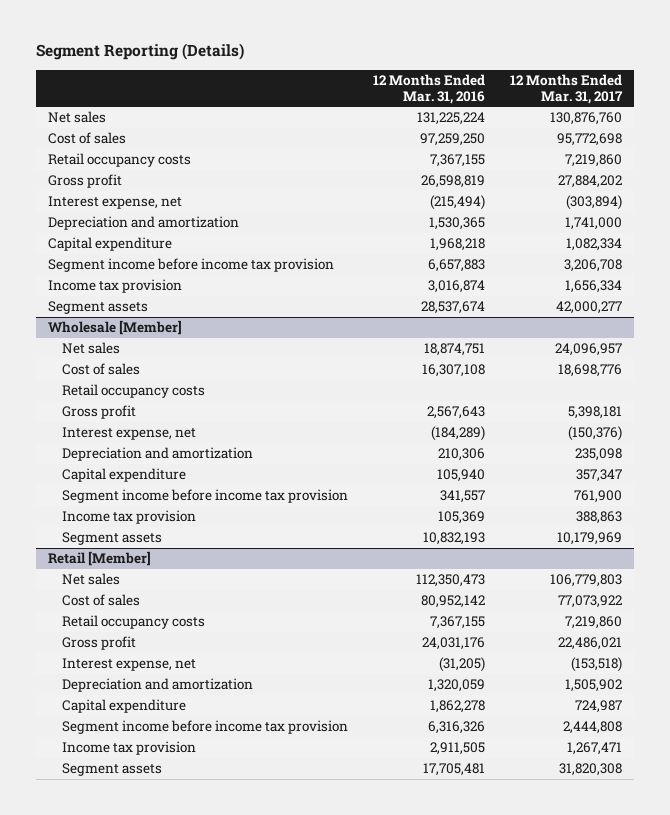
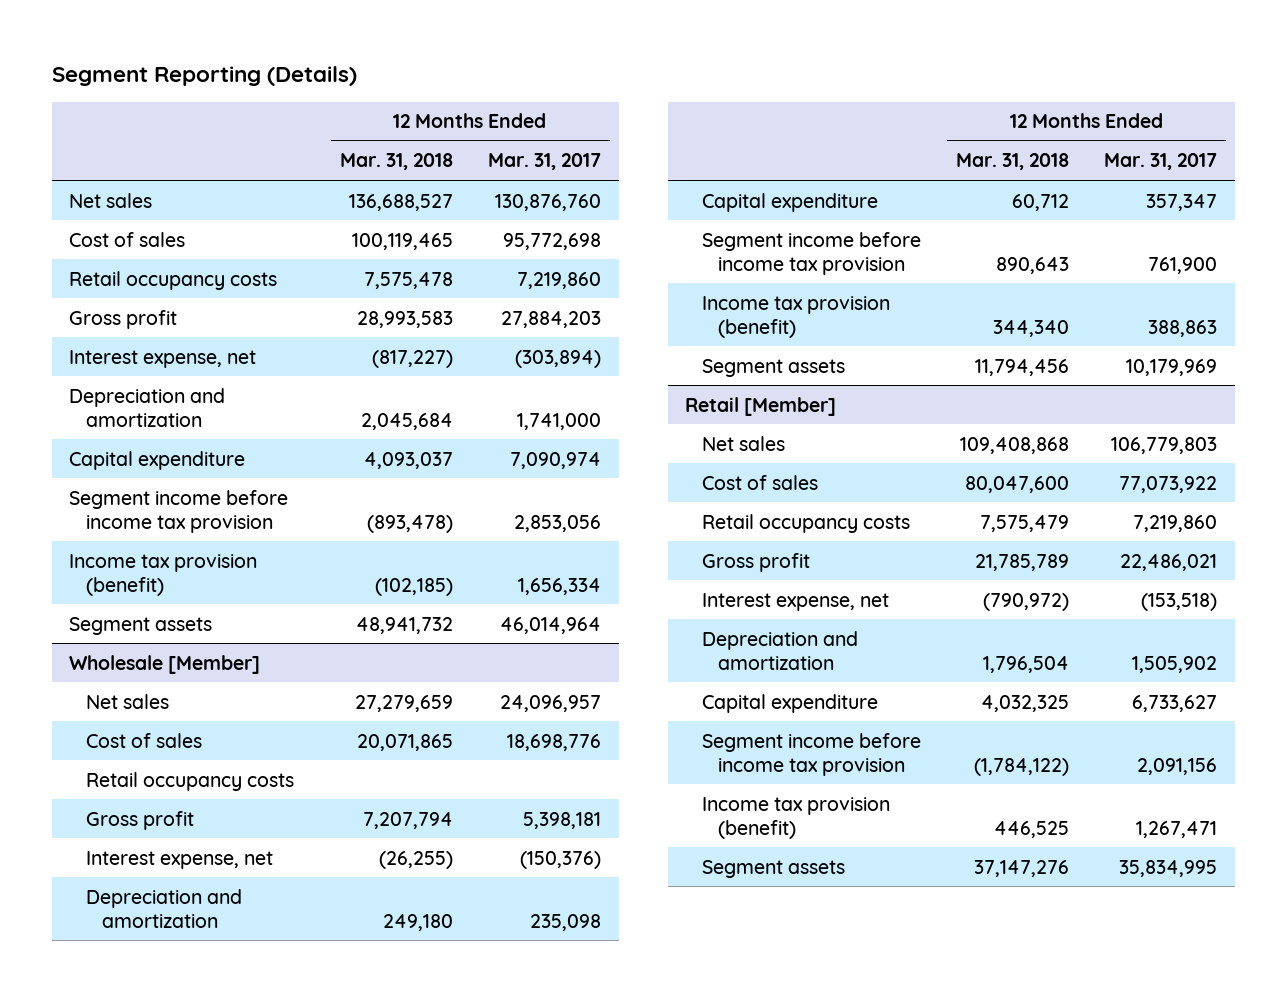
- | 12 Months Ended Mar. 31, 2016 | 12 Months Ended Mar. 31, 2017
+ | 12 Months Ended Mar. 31, 2018 | 12 Months Ended Mar. 31, 2017
- Gross profit | 26,598,819 | 27,884,202
+ Gross profit | 28,993,583 | 27,884,203
- Capital expenditure | 1,968,218 | 1,082,334
- Segment income before income tax provision | 6,657,883 | 3,206,708
- Income tax provision | 3,016,874 | 1,656,334
- Segment assets | 28,537,674 | 42,000,277
+ Capital expenditure | 4,093,037 | 7,090,974
+ Segment income before income tax provision | (893,478) | 2,853,056
+ Income tax provision (benefit) | (102,185) | 1,656,334
+ Segment assets | 48,941,732 | 46,014,964
@ Wholesale [Member]
- Income tax provision | 105,369 | 388,863
+ Income tax provision (benefit) | 344,340 | 388,863
@ Retail [Member]
- Capital expenditure | 1,862,278 | 724,987
- Segment income before income tax provision | 6,316,326 | 2,444,808
- Income tax provision | 2,911,505 | 1,267,471
- Segment assets | 17,705,481 | 31,820,308
+ Capital expenditure | 4,032,325 | 6,733,627
+ Segment income before income tax provision | (1,784,122) | 2,091,156
+ Income tax provision (benefit) | 446,525 | 1,267,471
+ Segment assets | 37,147,276 | 35,834,995

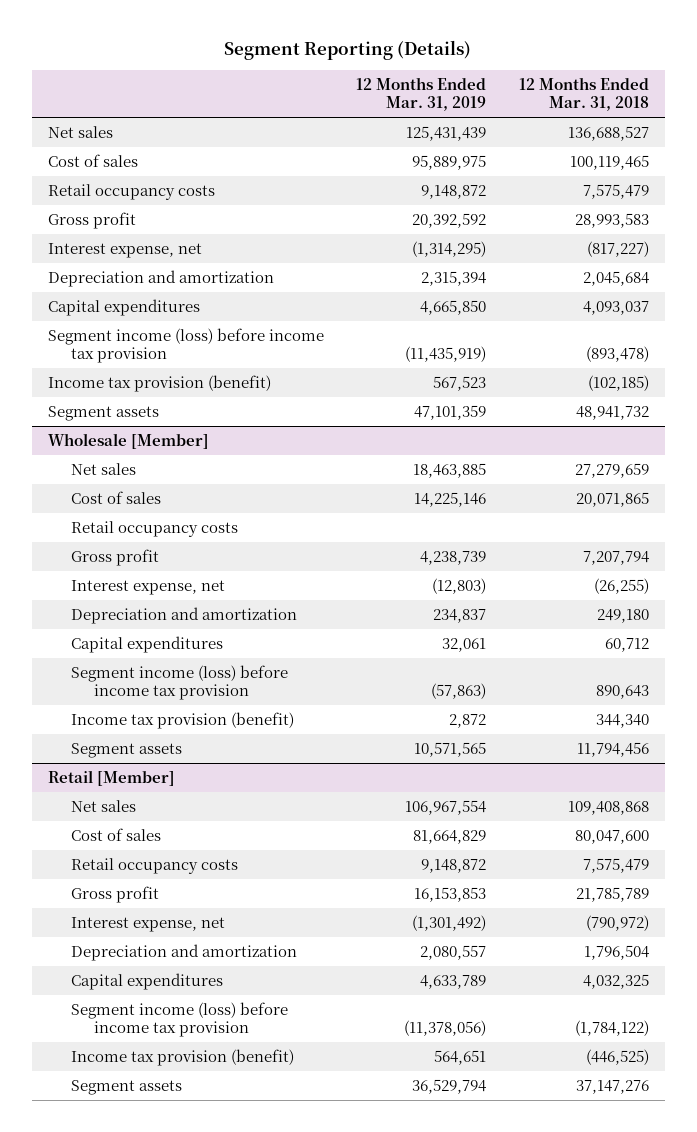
- | 12 Months Ended Mar. 31, 2018 | 12 Months Ended Mar. 31, 2017
+ | 12 Months Ended Mar. 31, 2019 | 12 Months Ended Mar. 31, 2018
- Retail occupancy costs | 7,575,478 | 7,219,860
+ Retail occupancy costs | 9,148,872 | 7,575,479
- Capital expenditure | 4,093,037 | 7,090,974
- Segment income before income tax provision | (893,478) | 2,853,056
+ Capital expenditures | 4,665,850 | 4,093,037
+ Segment income (loss) before income tax provision | (11,435,919) | (893,478)
@ Wholesale [Member]
- Capital expenditure | 60,712 | 357,347
- Segment income before income tax provision | 890,643 | 761,900
+ Capital expenditures | 32,061 | 60,712
+ Segment income (loss) before income tax provision | (57,863) | 890,643
@ Retail [Member]
- Capital expenditure | 4,032,325 | 6,733,627
- Segment income before income tax provision | (1,784,122) | 2,091,156
- Income tax provision (benefit) | 446,525 | 1,267,471
+ Capital expenditures | 4,633,789 | 4,032,325
+ Segment income (loss) before income tax provision | (11,378,056) | (1,784,122)
+ Income tax provision (benefit) | 564,651 | (446,525)

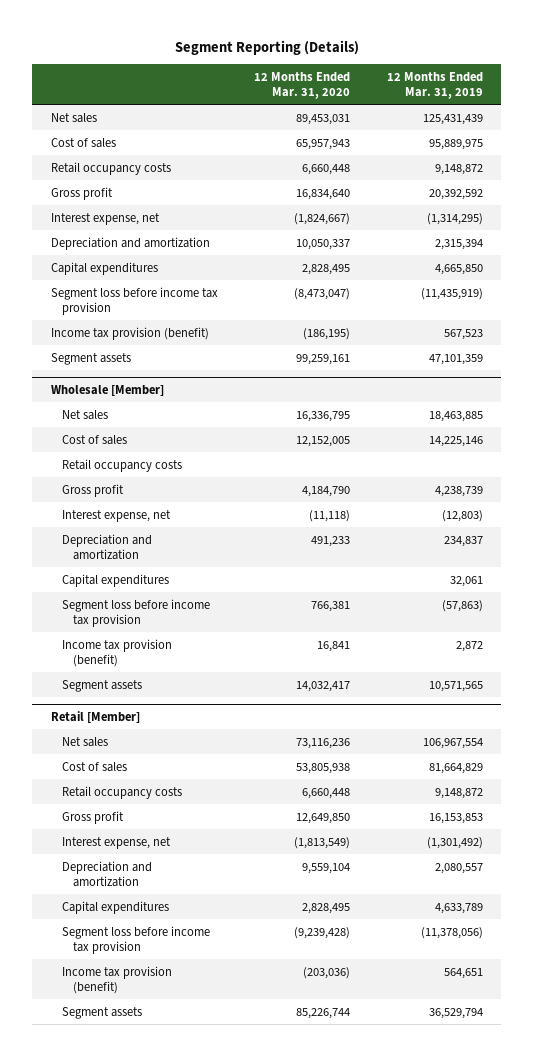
- | 12 Months Ended Mar. 31, 2019 | 12 Months Ended Mar. 31, 2018
+ | 12 Months Ended Mar. 31, 2020 | 12 Months Ended Mar. 31, 2019
- Segment income (loss) before income tax provision | (11,435,919) | (893,478)
+ Segment loss before income tax provision | (8,473,047) | (11,435,919)
@ Wholesale [Member]
- Segment income (loss) before income tax provision | (57,863) | 890,643
+ Segment loss before income tax provision | 766,381 | (57,863)
@ Retail [Member]
- Segment income (loss) before income tax provision | (11,378,056) | (1,784,122)
+ Segment loss before income tax provision | (9,239,428) | (11,378,056)

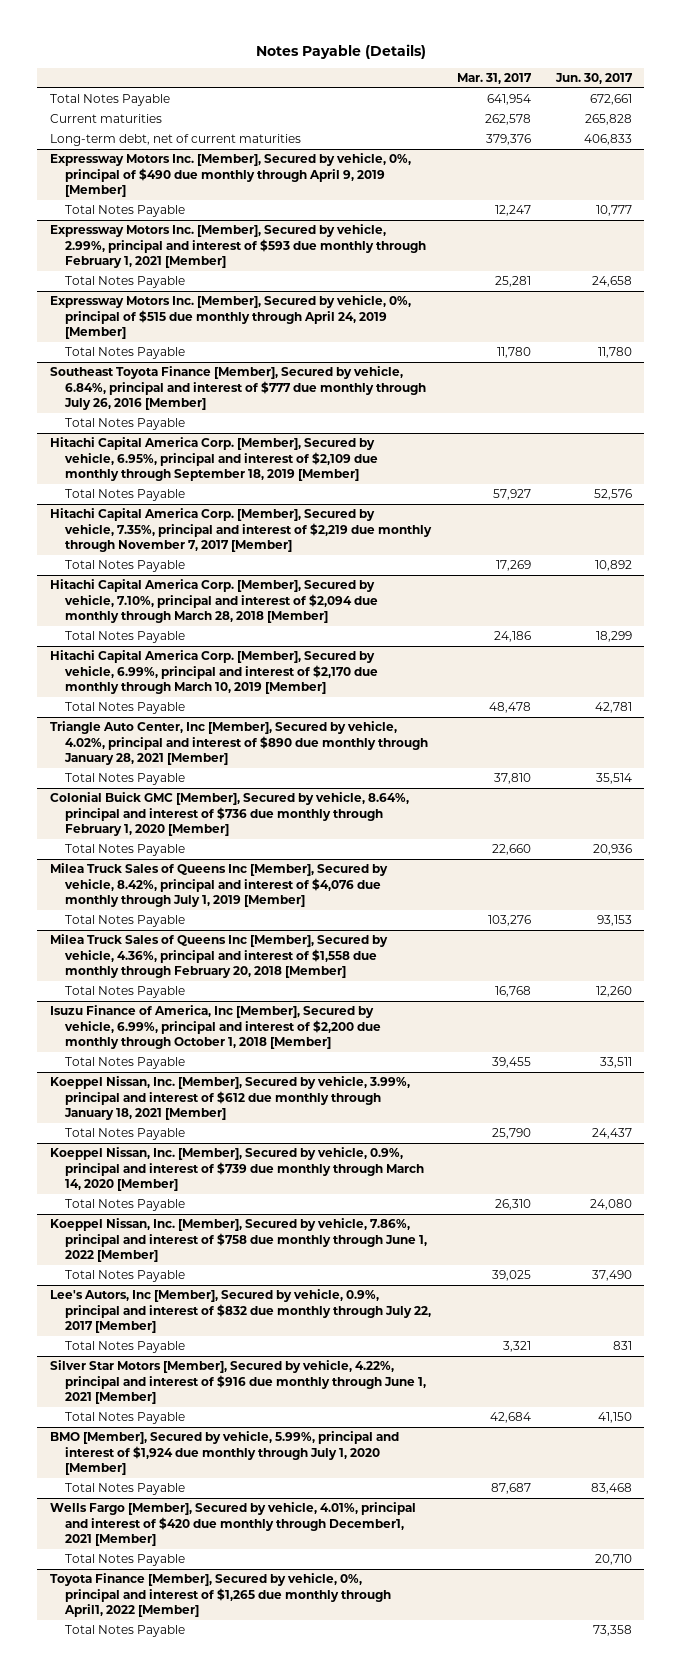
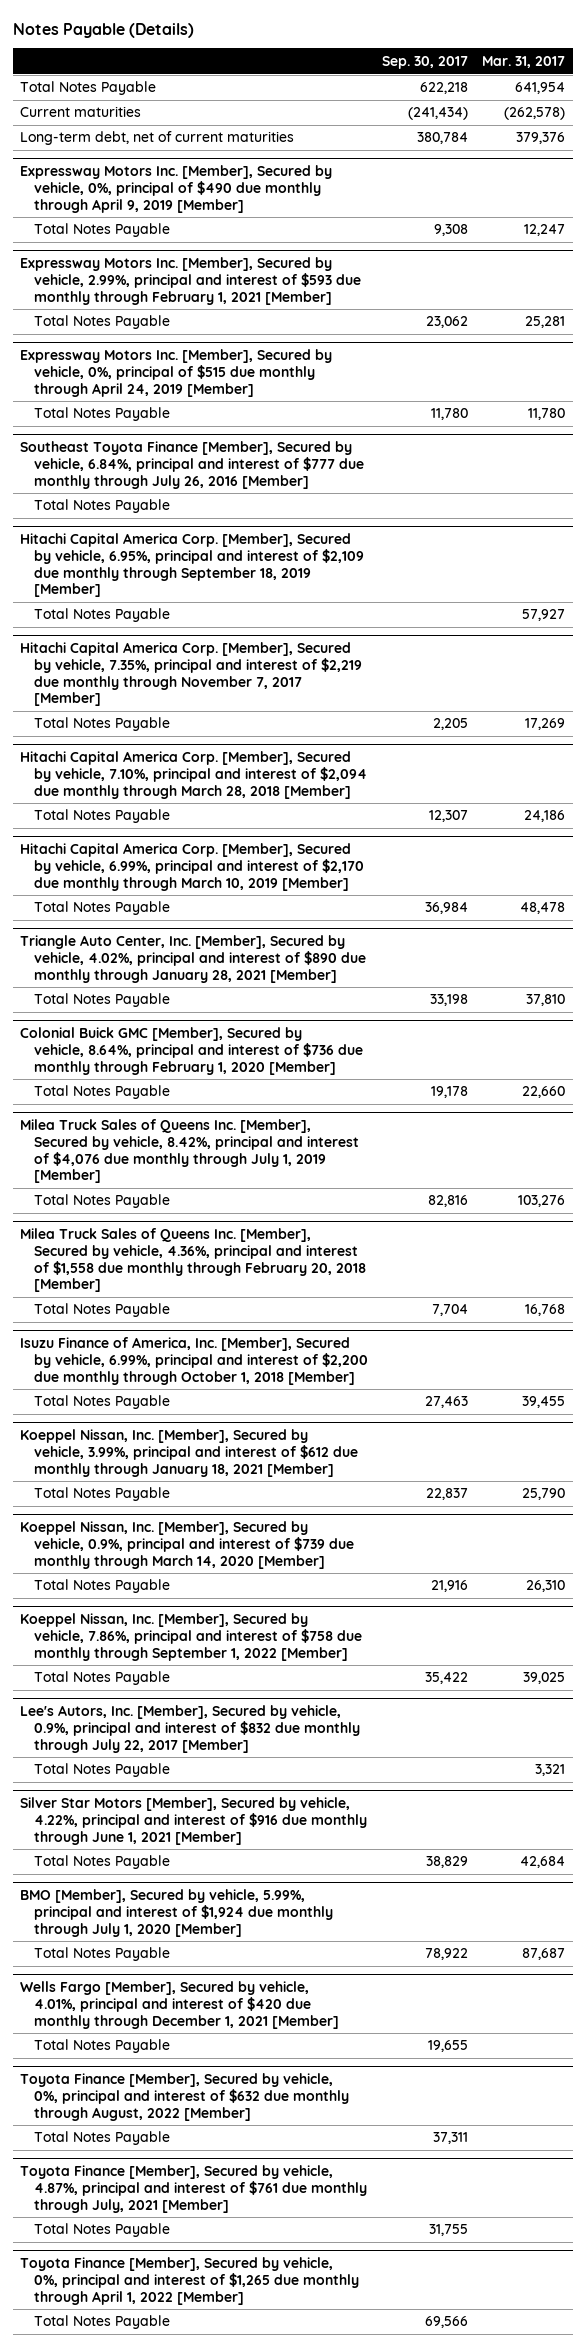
- | Mar. 31, 2017 | Jun. 30, 2017
+ | Sep. 30, 2017 | Mar. 31, 2017
- Current maturities | 262,578 | 265,828
+ Current maturities | (241,434) | (262,578)
- Triangle Auto Center, Inc [Member], Secured by vehicle, 4.02%, principal and interest of $890 due monthly through January 28, 2021 [Member]
+ Triangle Auto Center, Inc. [Member], Secured by vehicle, 4.02%, principal and interest of $890 due monthly through January 28, 2021 [Member]
- Milea Truck Sales of Queens Inc [Member], Secured by vehicle, 8.42%, principal and interest of $4,076 due monthly through July 1, 2019 [Member]
+ Milea Truck Sales of Queens Inc. [Member], Secured by vehicle, 8.42%, principal and interest of $4,076 due monthly through July 1, 2019 [Member]
- Milea Truck Sales of Queens Inc [Member], Secured by vehicle, 4.36%, principal and interest of $1,558 due monthly through February 20, 2018 [Member]
+ Milea Truck Sales of Queens Inc. [Member], Secured by vehicle, 4.36%, principal and interest of $1,558 due monthly through February 20, 2018 [Member]
- Isuzu Finance of America, Inc [Member], Secured by vehicle, 6.99%, principal and interest of $2,200 due monthly through October 1, 2018 [Member]
+ Isuzu Finance of America, Inc. [Member], Secured by vehicle, 6.99%, principal and interest of $2,200 due monthly through October 1, 2018 [Member]
- Koeppel Nissan, Inc. [Member], Secured by vehicle, 7.86%, principal and interest of $758 due monthly through June 1, 2022 [Member]
+ Koeppel Nissan, Inc. [Member], Secured by vehicle, 7.86%, principal and interest of $758 due monthly through September 1, 2022 [Member]
- Lee's Autors, Inc [Member], Secured by vehicle, 0.9%, principal and interest of $832 due monthly through July 22, 2017 [Member]
+ Lee's Autors, Inc. [Member], Secured by vehicle, 0.9%, principal and interest of $832 due monthly through July 22, 2017 [Member]
- Wells Fargo [Member], Secured by vehicle, 4.01%, principal and interest of $420 due monthly through December1, 2021 [Member]
+ Wells Fargo [Member], Secured by vehicle, 4.01%, principal and interest of $420 due monthly through December 1, 2021 [Member]
- Toyota Finance [Member], Secured by vehicle, 0%, principal and interest of $1,265 due monthly through April1, 2022 [Member]
+ Toyota Finance [Member], Secured by vehicle, 0%, principal and interest of $632 due monthly through August, 2022 [Member]
+ Toyota Finance [Member], Secured by vehicle, 4.87%, principal and interest of $761 due monthly through July, 2021 [Member]
+ Total Notes Payable | 31,755 |
+ Toyota Finance [Member], Secured by vehicle, 0%, principal and interest of $1,265 due monthly through April 1, 2022 [Member]
+ Total Notes Payable | 69,566 |

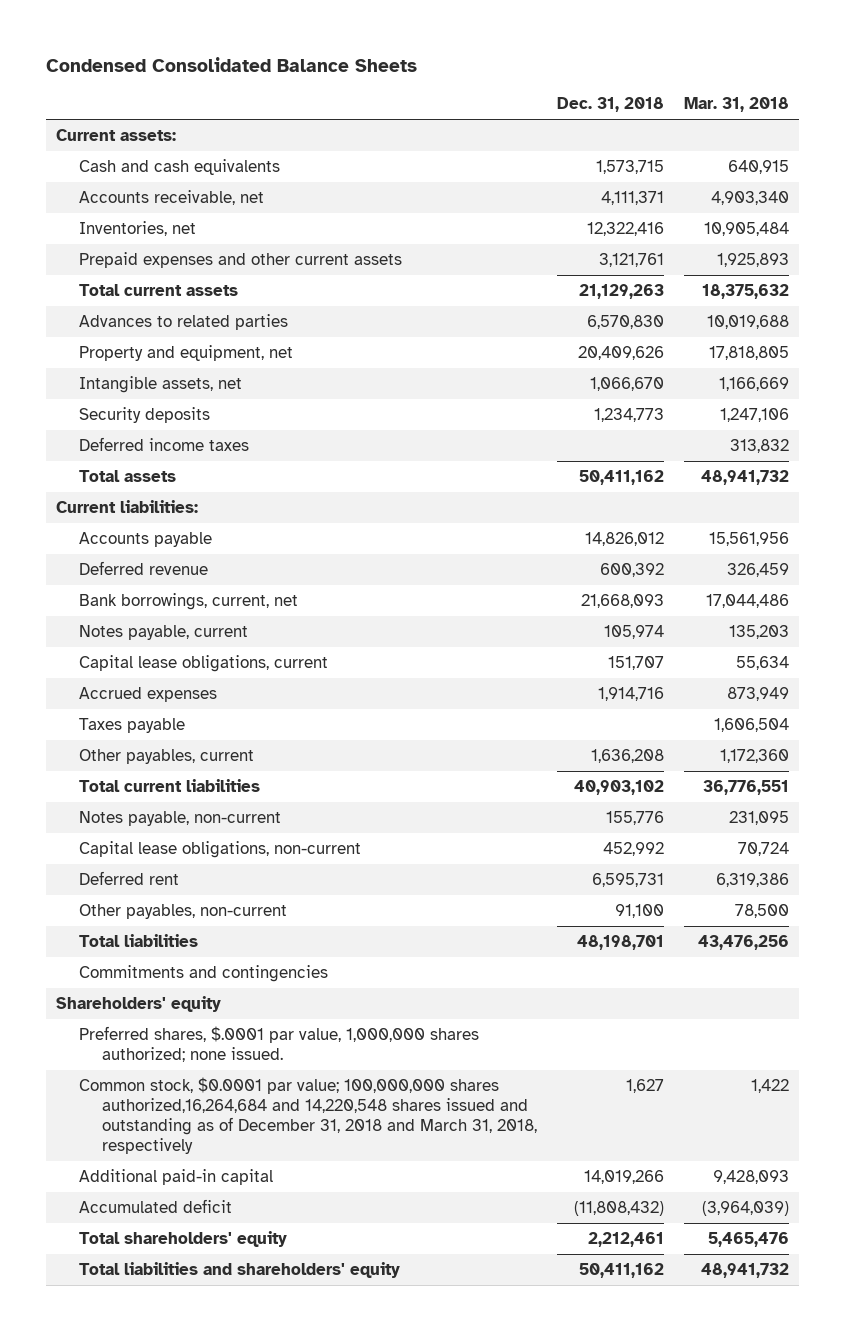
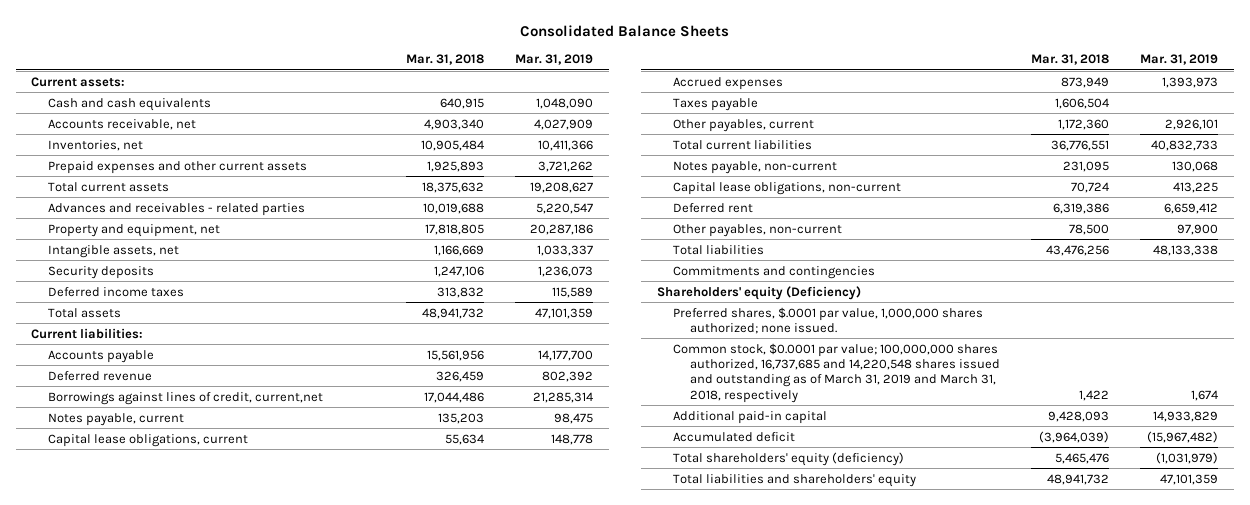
- Condensed Consolidated Balance Sheets
+ Consolidated Balance Sheets
- | Dec. 31, 2018 | Mar. 31, 2018
+ | Mar. 31, 2018 | Mar. 31, 2019
- Advances to related parties | 6,570,830 | 10,019,688
+ Advances and receivables - related parties | 10,019,688 | 5,220,547
- Bank borrowings, current, net | 21,668,093 | 17,044,486
+ Borrowings against lines of credit, current,net | 17,044,486 | 21,285,314
- Shareholders' equity
+ Shareholders' equity (Deficiency)
- Common stock, $0.0001 par value; 100,000,000 shares authorized,16,264,684 and 14,220,548 shares issued and outstanding as of December 31, 2018 and March 31, 2018, respectively | 1,627 | 1,422
+ Common stock, $0.0001 par value; 100,000,000 shares authorized, 16,737,685 and 14,220,548 shares issued and outstanding as of March 31, 2019 and March 31, 2018, respectively | 1,422 | 1,674
- Total shareholders' equity | 2,212,461 | 5,465,476
+ Total shareholders' equity (deficiency) | 5,465,476 | (1,031,979)

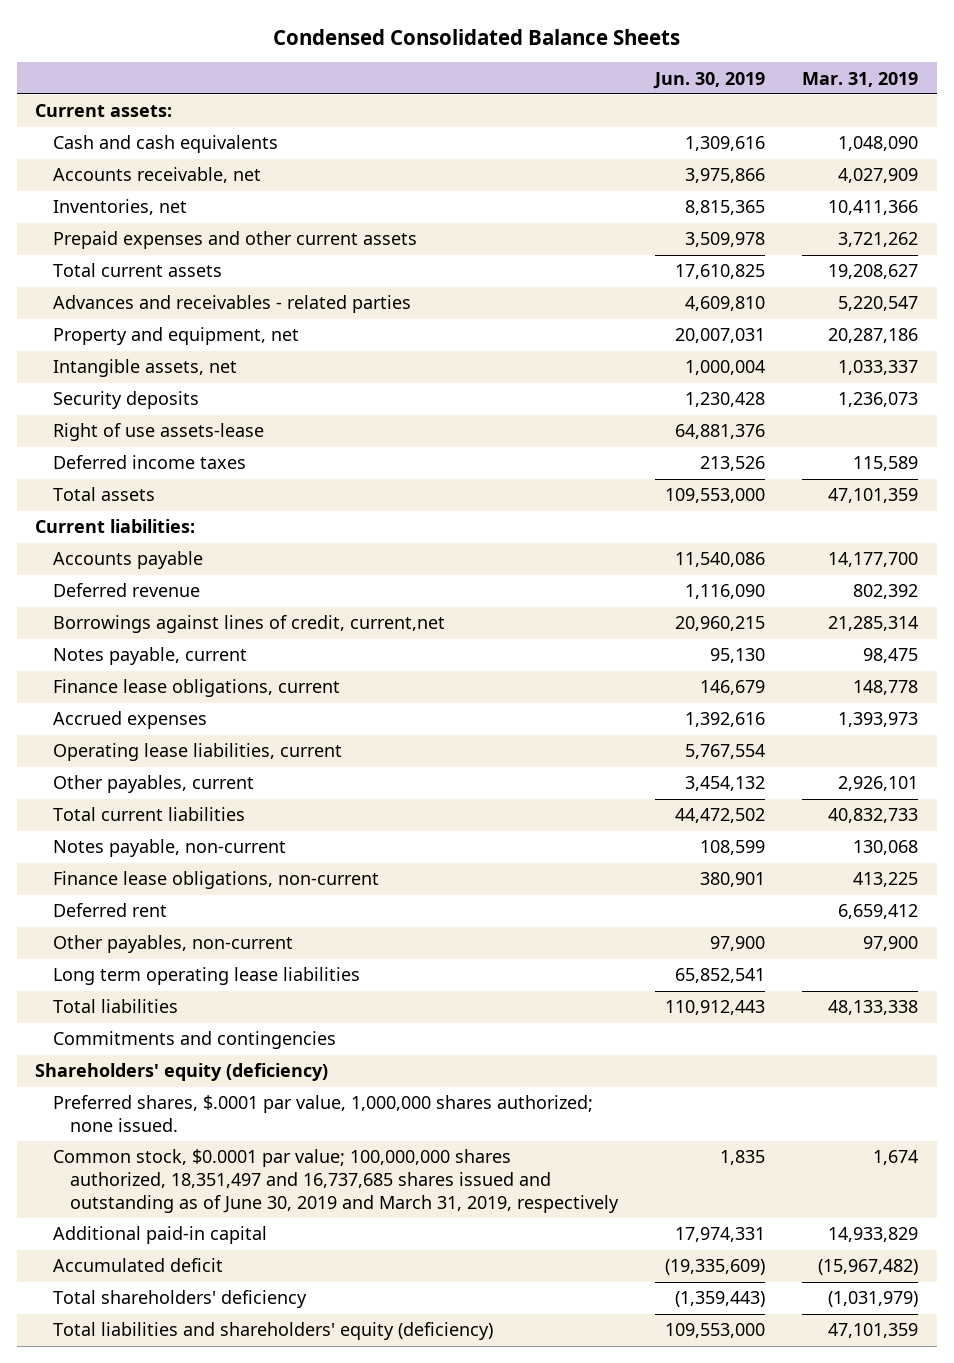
- Consolidated Balance Sheets
+ Condensed Consolidated Balance Sheets
- | Mar. 31, 2018 | Mar. 31, 2019
+ | Jun. 30, 2019 | Mar. 31, 2019
+ Right of use assets-lease | 64,881,376 |
- Capital lease obligations, current | 55,634 | 148,778
+ Finance lease obligations, current | 146,679 | 148,778
- Taxes payable | 1,606,504 |
+ Operating lease liabilities, current | 5,767,554 |
- Capital lease obligations, non-current | 70,724 | 413,225
+ Finance lease obligations, non-current | 380,901 | 413,225
+ Long term operating lease liabilities | 65,852,541 |
- Shareholders' equity (Deficiency)
+ Shareholders' equity (deficiency)
- Common stock, $0.0001 par value; 100,000,000 shares authorized, 16,737,685 and 14,220,548 shares issued and outstanding as of March 31, 2019 and March 31, 2018, respectively | 1,422 | 1,674
+ Common stock, $0.0001 par value; 100,000,000 shares authorized, 18,351,497 and 16,737,685 shares issued and outstanding as of June 30, 2019 and March 31, 2019, respectively | 1,835 | 1,674
- Total shareholders' equity (deficiency) | 5,465,476 | (1,031,979)
- Total liabilities and shareholders' equity | 48,941,732 | 47,101,359
+ Total shareholders' deficiency | (1,359,443) | (1,031,979)
+ Total liabilities and shareholders' equity (deficiency) | 109,553,000 | 47,101,359

